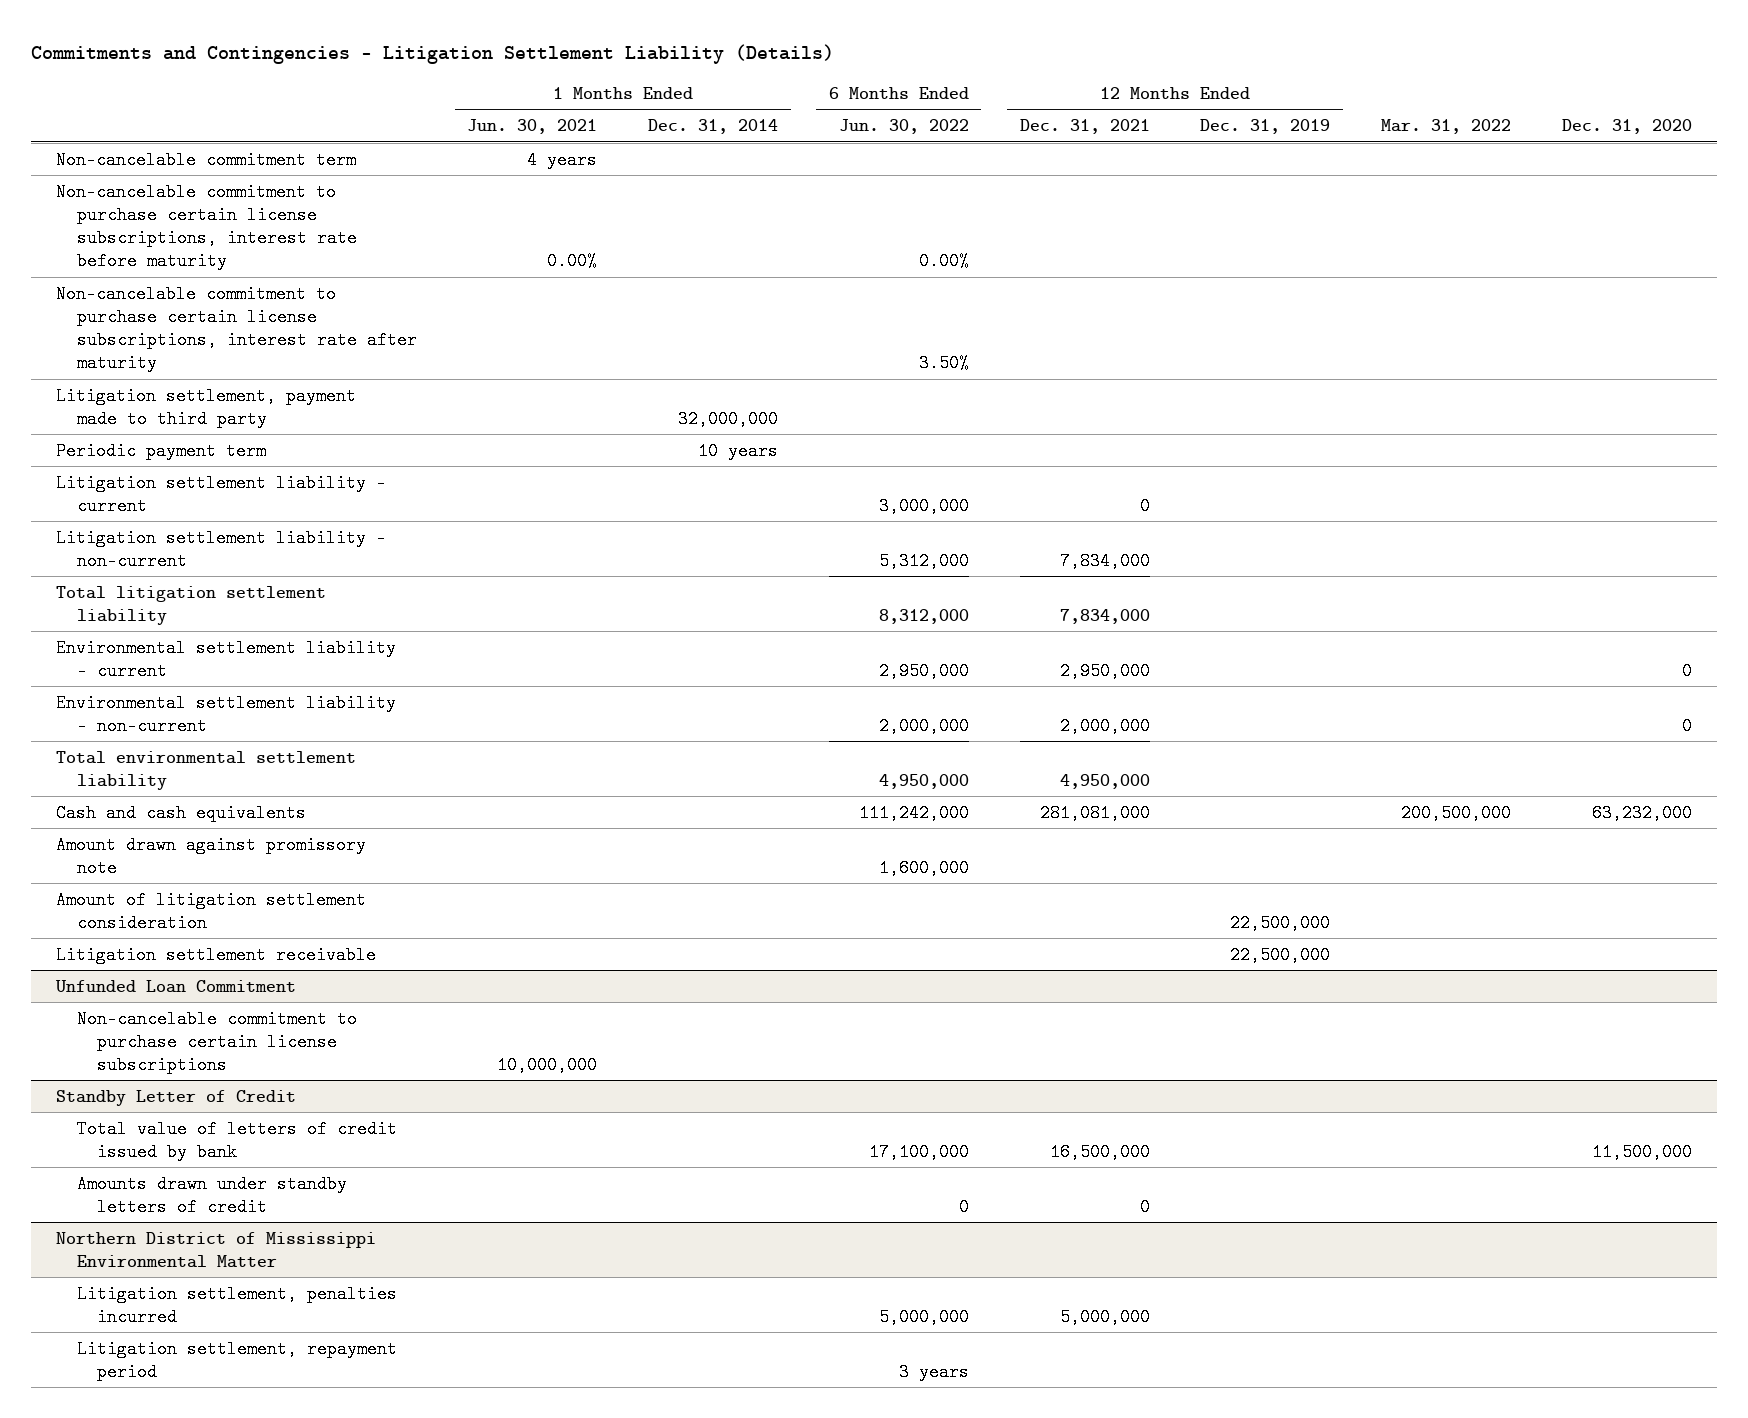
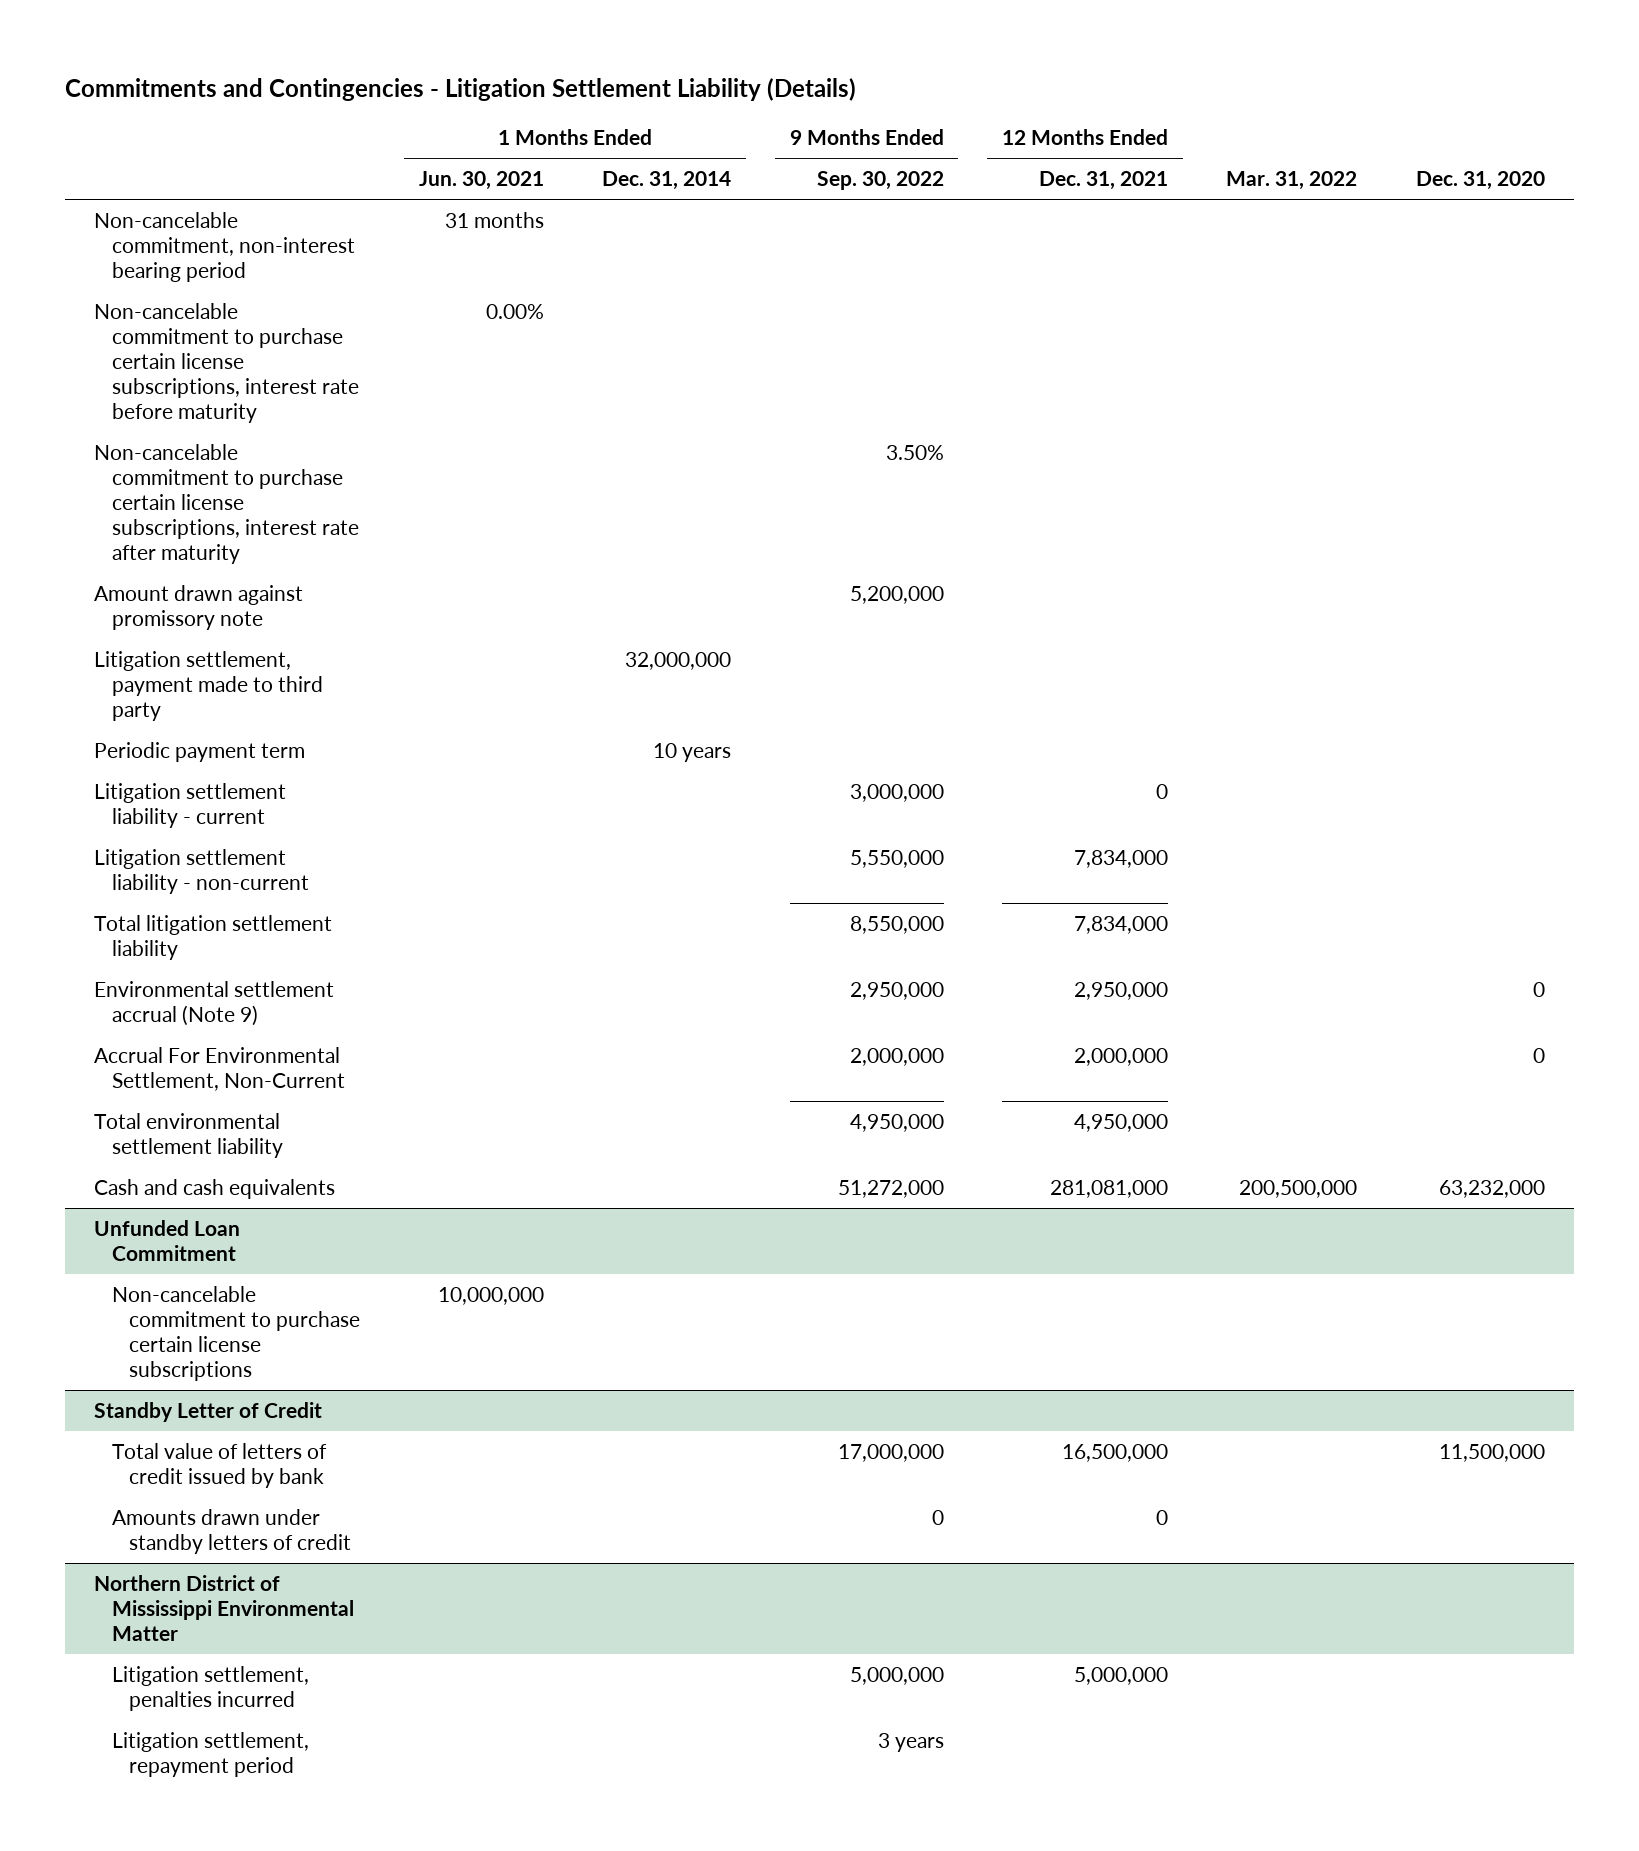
- | 1 Months Ended Jun. 30, 2021 | 1 Months Ended Dec. 31, 2014 | 6 Months Ended Jun. 30, 2022 | 12 Months Ended Dec. 31, 2021 | 12 Months Ended Dec. 31, 2019 | Mar. 31, 2022 | Dec. 31, 2020
+ | 1 Months Ended Jun. 30, 2021 | 1 Months Ended Dec. 31, 2014 | 9 Months Ended Sep. 30, 2022 | 12 Months Ended Dec. 31, 2021 | Mar. 31, 2022 | Dec. 31, 2020
- Non-cancelable commitment term | 4 years | | | | | |
+ Non-cancelable commitment, non-interest bearing period | 31 months | | | | |
moved up: Amount drawn against promissory note | | | 5,200,000 | | |
- Environmental settlement liability - current | | | 2,950,000 | 2,950,000 | | | 0
- Environmental settlement liability - non-current | | | 2,000,000 | 2,000,000 | | | 0
+ Environmental settlement accrual (Note 9) | | | 2,950,000 | 2,950,000 | | 0
+ Accrual For Environmental Settlement, Non-Current | | | 2,000,000 | 2,000,000 | | 0
- Amount of litigation settlement consideration | | | | | 22,500,000 | |
- Litigation settlement receivable | | | | | 22,500,000 | |

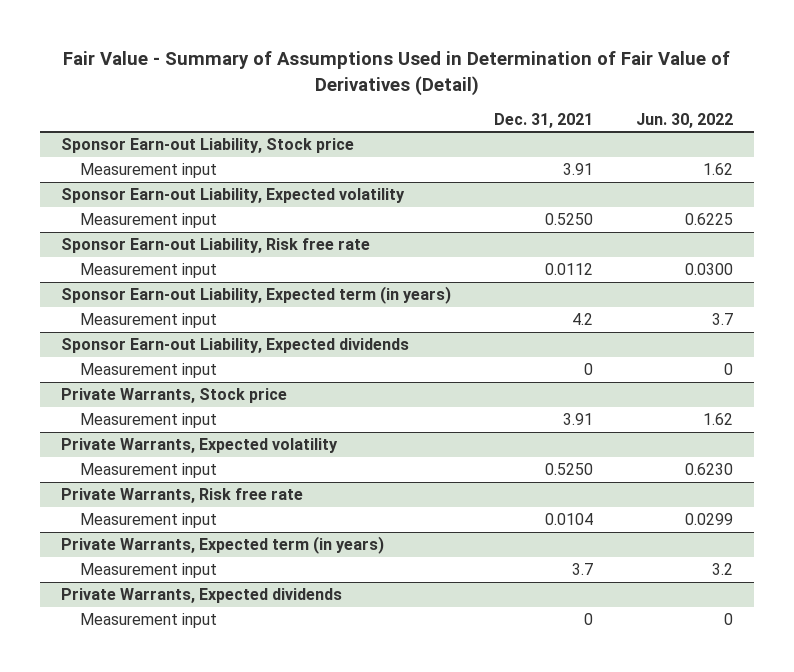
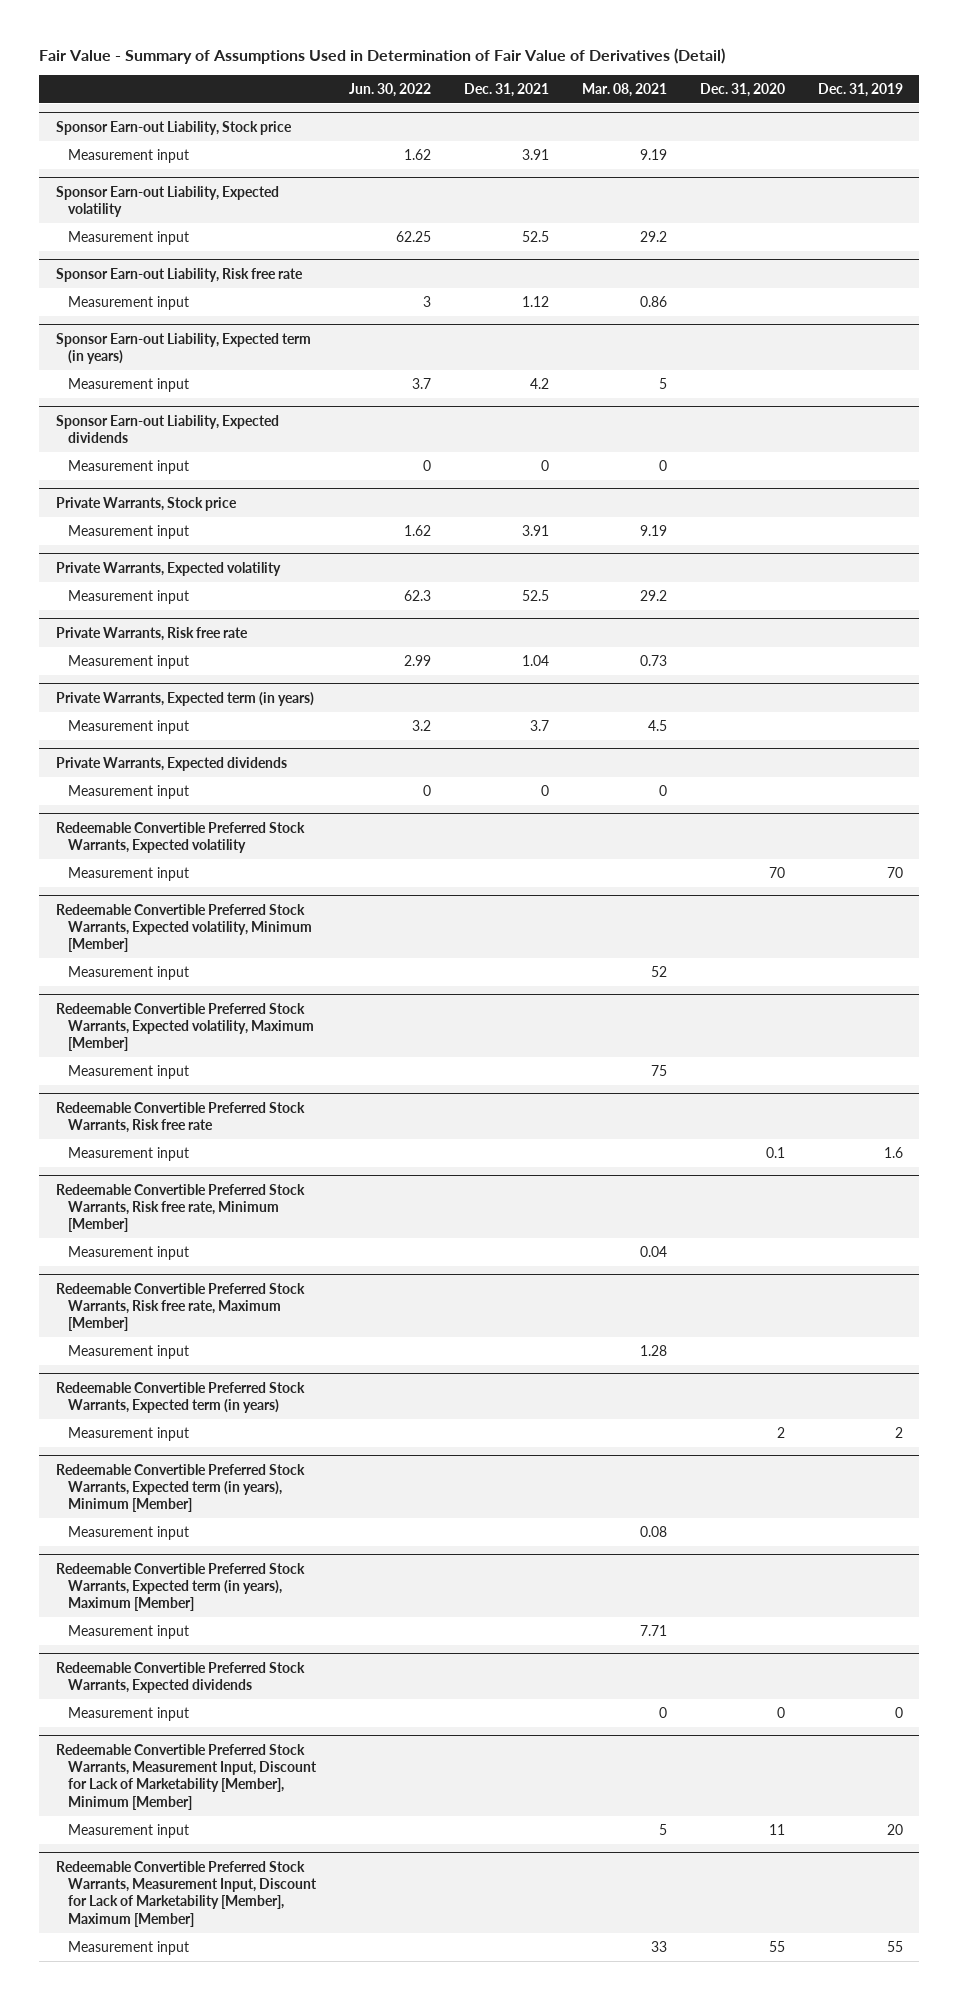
- | Dec. 31, 2021 | Jun. 30, 2022
+ | Jun. 30, 2022 | Dec. 31, 2021 | Mar. 08, 2021 | Dec. 31, 2020 | Dec. 31, 2019
@ Sponsor Earn-out Liability, Expected volatility
- Measurement input | 0.5250 | 0.6225
+ Measurement input | 62.25 | 52.5 | 29.2 | |
@ Sponsor Earn-out Liability, Risk free rate
- Measurement input | 0.0112 | 0.0300
+ Measurement input | 3 | 1.12 | 0.86 | |
@ Private Warrants, Expected volatility
- Measurement input | 0.5250 | 0.6230
+ Measurement input | 62.3 | 52.5 | 29.2 | |
@ Private Warrants, Risk free rate
- Measurement input | 0.0104 | 0.0299
+ Measurement input | 2.99 | 1.04 | 0.73 | |
+ Redeemable Convertible Preferred Stock Warrants, Expected volatility
+ Measurement input | | | | 70 | 70
+ Redeemable Convertible Preferred Stock Warrants, Expected volatility, Minimum [Member]
+ Measurement input | | | 52 | |
+ Redeemable Convertible Preferred Stock Warrants, Expected volatility, Maximum [Member]
+ Measurement input | | | 75 | |
+ Redeemable Convertible Preferred Stock Warrants, Risk free rate
+ Measurement input | | | | 0.1 | 1.6
+ Redeemable Convertible Preferred Stock Warrants, Risk free rate, Minimum [Member]
+ Measurement input | | | 0.04 | |
+ Redeemable Convertible Preferred Stock Warrants, Risk free rate, Maximum [Member]
+ Measurement input | | | 1.28 | |
+ Redeemable Convertible Preferred Stock Warrants, Expected term (in years)
+ Measurement input | | | | 2 | 2
+ Redeemable Convertible Preferred Stock Warrants, Expected term (in years), Minimum [Member]
+ Measurement input | | | 0.08 | |
+ Redeemable Convertible Preferred Stock Warrants, Expected term (in years), Maximum [Member]
+ Measurement input | | | 7.71 | |
+ Redeemable Convertible Preferred Stock Warrants, Expected dividends
+ Measurement input | | | 0 | 0 | 0
+ Redeemable Convertible Preferred Stock Warrants, Measurement Input, Discount for Lack of Marketability [Member], Minimum [Member]
+ Measurement input | | | 5 | 11 | 20
+ Redeemable Convertible Preferred Stock Warrants, Measurement Input, Discount for Lack of Marketability [Member], Maximum [Member]
+ Measurement input | | | 33 | 55 | 55

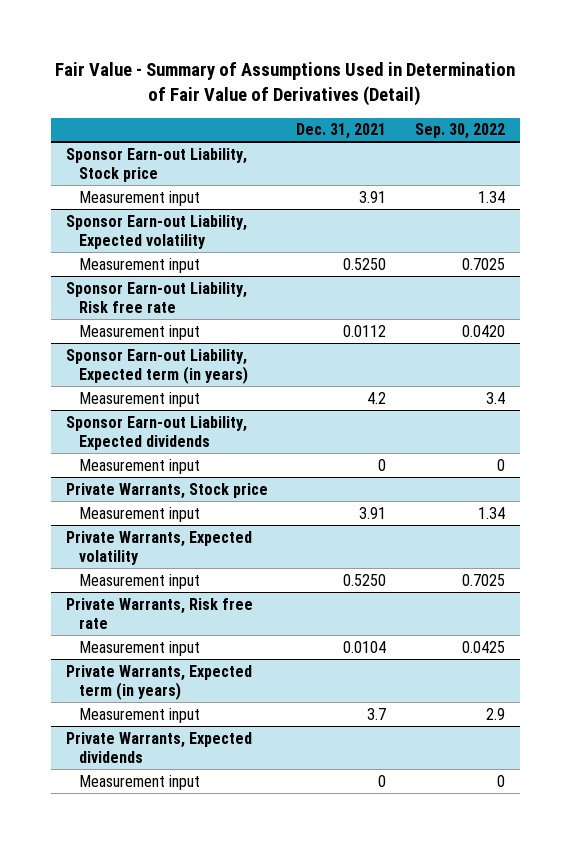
- | Jun. 30, 2022 | Dec. 31, 2021 | Mar. 08, 2021 | Dec. 31, 2020 | Dec. 31, 2019
+ | Dec. 31, 2021 | Sep. 30, 2022
@ Sponsor Earn-out Liability, Expected volatility
- Measurement input | 62.25 | 52.5 | 29.2 | |
+ Measurement input | 0.5250 | 0.7025
@ Sponsor Earn-out Liability, Risk free rate
- Measurement input | 3 | 1.12 | 0.86 | |
+ Measurement input | 0.0112 | 0.0420
@ Private Warrants, Expected volatility
- Measurement input | 62.3 | 52.5 | 29.2 | |
+ Measurement input | 0.5250 | 0.7025
@ Private Warrants, Risk free rate
- Measurement input | 2.99 | 1.04 | 0.73 | |
+ Measurement input | 0.0104 | 0.0425
- Redeemable Convertible Preferred Stock Warrants, Expected volatility
- Measurement input | | | | 70 | 70
- Redeemable Convertible Preferred Stock Warrants, Expected volatility, Minimum [Member]
- Measurement input | | | 52 | |
- Redeemable Convertible Preferred Stock Warrants, Expected volatility, Maximum [Member]
- Measurement input | | | 75 | |
- Redeemable Convertible Preferred Stock Warrants, Risk free rate
- Measurement input | | | | 0.1 | 1.6
- Redeemable Convertible Preferred Stock Warrants, Risk free rate, Minimum [Member]
- Measurement input | | | 0.04 | |
- Redeemable Convertible Preferred Stock Warrants, Risk free rate, Maximum [Member]
- Measurement input | | | 1.28 | |
- Redeemable Convertible Preferred Stock Warrants, Expected term (in years)
- Measurement input | | | | 2 | 2
- Redeemable Convertible Preferred Stock Warrants, Expected term (in years), Minimum [Member]
- Measurement input | | | 0.08 | |
- Redeemable Convertible Preferred Stock Warrants, Expected term (in years), Maximum [Member]
- Measurement input | | | 7.71 | |
- Redeemable Convertible Preferred Stock Warrants, Expected dividends
- Measurement input | | | 0 | 0 | 0
- Redeemable Convertible Preferred Stock Warrants, Measurement Input, Discount for Lack of Marketability [Member], Minimum [Member]
- Measurement input | | | 5 | 11 | 20
- Redeemable Convertible Preferred Stock Warrants, Measurement Input, Discount for Lack of Marketability [Member], Maximum [Member]
- Measurement input | | | 33 | 55 | 55

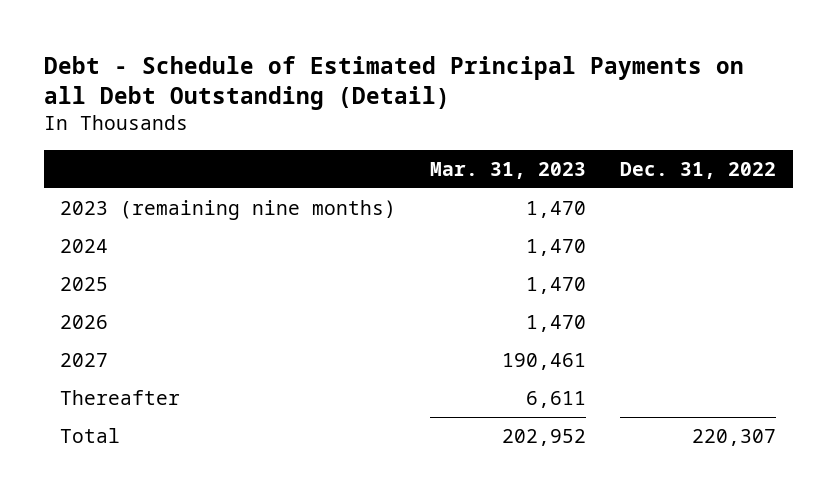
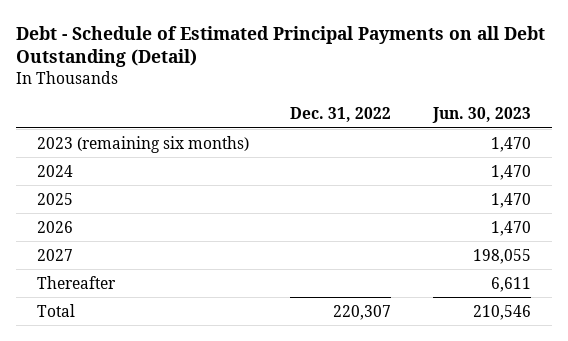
- | Mar. 31, 2023 | Dec. 31, 2022
+ | Dec. 31, 2022 | Jun. 30, 2023
- 2023 (remaining nine months) | 1,470 |
+ 2023 (remaining six months) | | 1,470

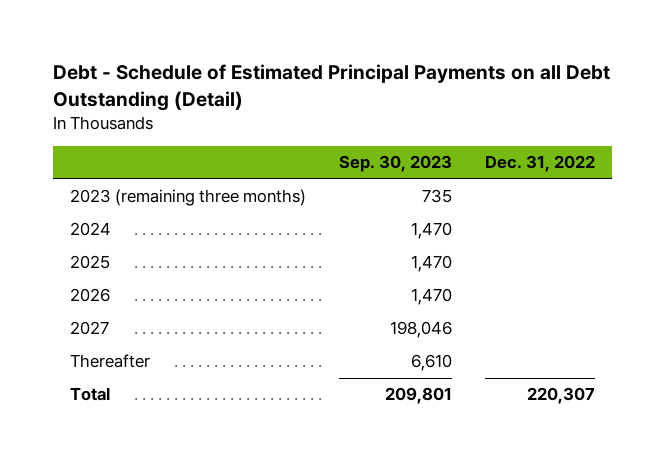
- | Dec. 31, 2022 | Jun. 30, 2023
+ | Sep. 30, 2023 | Dec. 31, 2022
- 2023 (remaining six months) | | 1,470
+ 2023 (remaining three months) | 735 |

